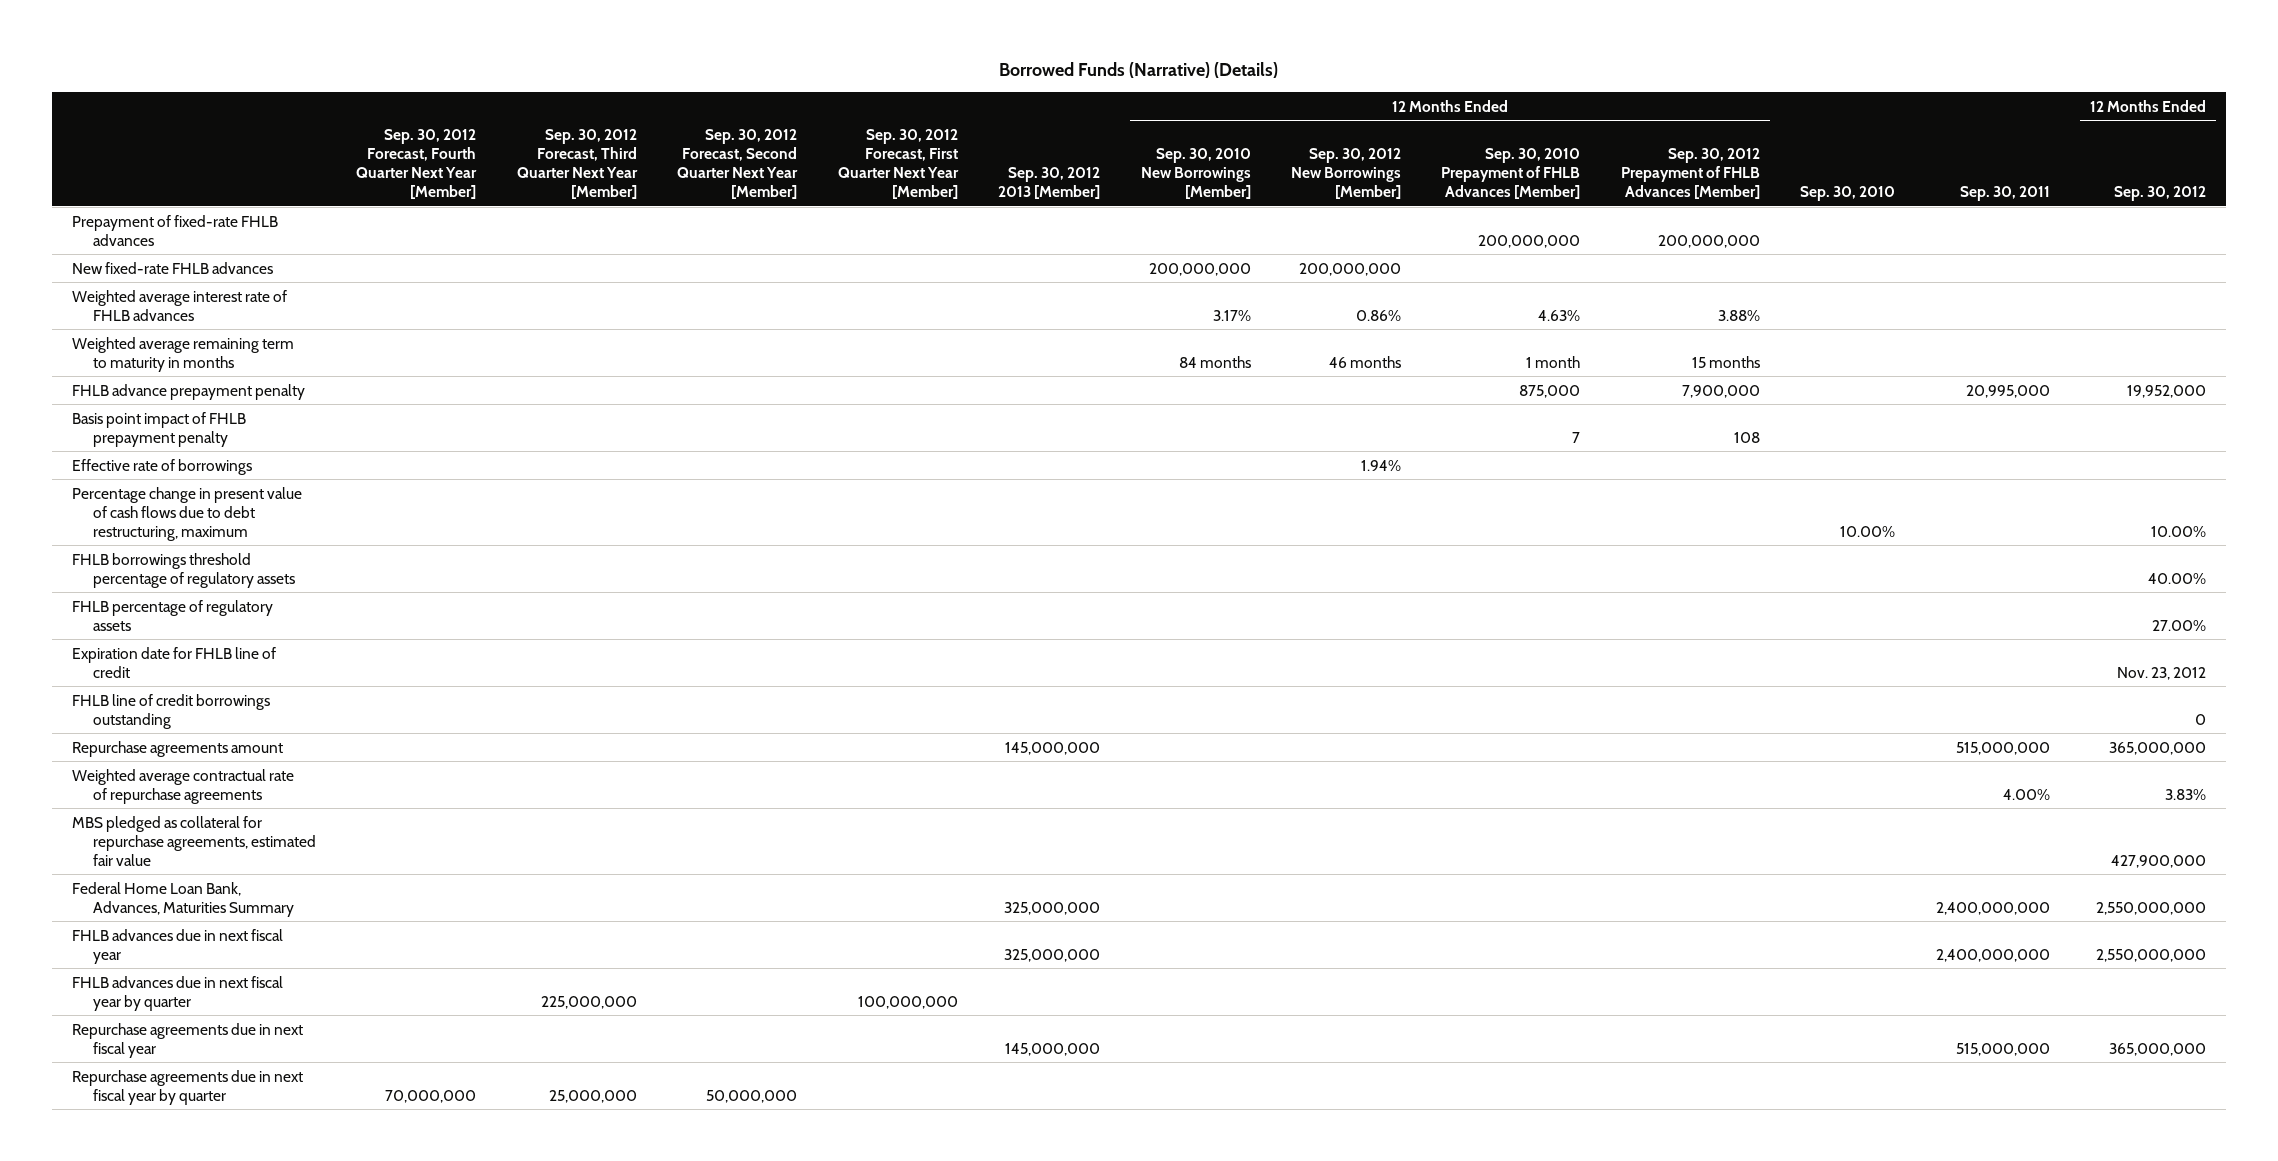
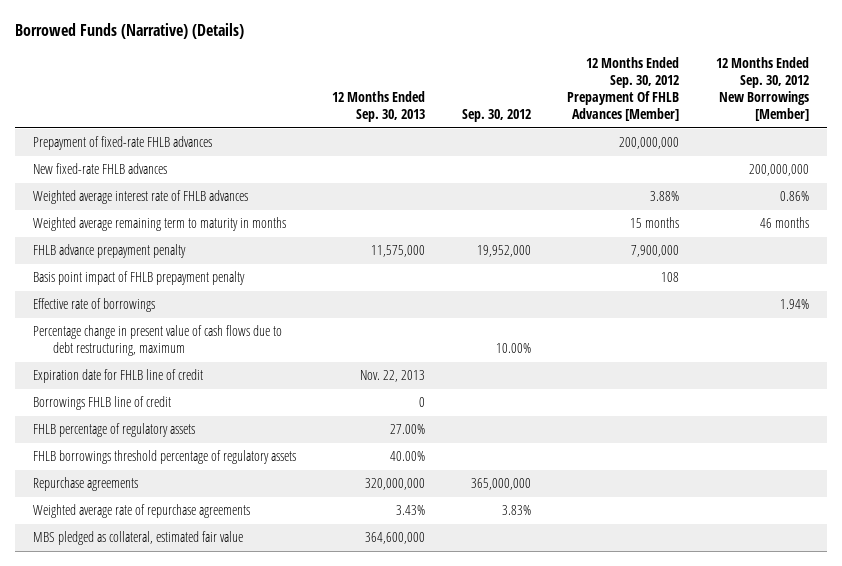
- | Sep. 30, 2012 Forecast, Fourth Quarter Next Year [Member] | Sep. 30, 2012 Forecast, Third Quarter Next Year [Member] | Sep. 30, 2012 Forecast, Second Quarter Next Year [Member] | Sep. 30, 2012 Forecast, First Quarter Next Year [Member] | Sep. 30, 2012 2013 [Member] | 12 Months Ended Sep. 30, 2010 New Borrowings [Member] | 12 Months Ended Sep. 30, 2012 New Borrowings [Member] | 12 Months Ended Sep. 30, 2010 Prepayment of FHLB Advances [Member] | 12 Months Ended Sep. 30, 2012 Prepayment of FHLB Advances [Member] | Sep. 30, 2010 | Sep. 30, 2011 | 12 Months Ended Sep. 30, 2012
+ | 12 Months Ended Sep. 30, 2013 | Sep. 30, 2012 | 12 Months Ended Sep. 30, 2012 Prepayment Of FHLB Advances [Member] | 12 Months Ended Sep. 30, 2012 New Borrowings [Member]
- FHLB line of credit borrowings outstanding | | | | | | | | | | | | 0
- Repurchase agreements amount | | | | | 145,000,000 | | | | | | 515,000,000 | 365,000,000
- Weighted average contractual rate of repurchase agreements | | | | | | | | | | | 4.00% | 3.83%
- MBS pledged as collateral for repurchase agreements, estimated fair value | | | | | | | | | | | | 427,900,000
- Federal Home Loan Bank, Advances, Maturities Summary | | | | | 325,000,000 | | | | | | 2,400,000,000 | 2,550,000,000
- FHLB advances due in next fiscal year | | | | | 325,000,000 | | | | | | 2,400,000,000 | 2,550,000,000
- FHLB advances due in next fiscal year by quarter | | 225,000,000 | | 100,000,000 | | | | | | | |
- Repurchase agreements due in next fiscal year | | | | | 145,000,000 | | | | | | 515,000,000 | 365,000,000
- Repurchase agreements due in next fiscal year by quarter | 70,000,000 | 25,000,000 | 50,000,000 | | | | | | | | |
+ Borrowings FHLB line of credit | 0 | | |
moved down: FHLB percentage of regulatory assets | 27.00% | | |
moved down: FHLB borrowings threshold percentage of regulatory assets | 40.00% | | |
+ Repurchase agreements | 320,000,000 | 365,000,000 | |
+ Weighted average rate of repurchase agreements | 3.43% | 3.83% | |
+ MBS pledged as collateral, estimated fair value | 364,600,000 | | |

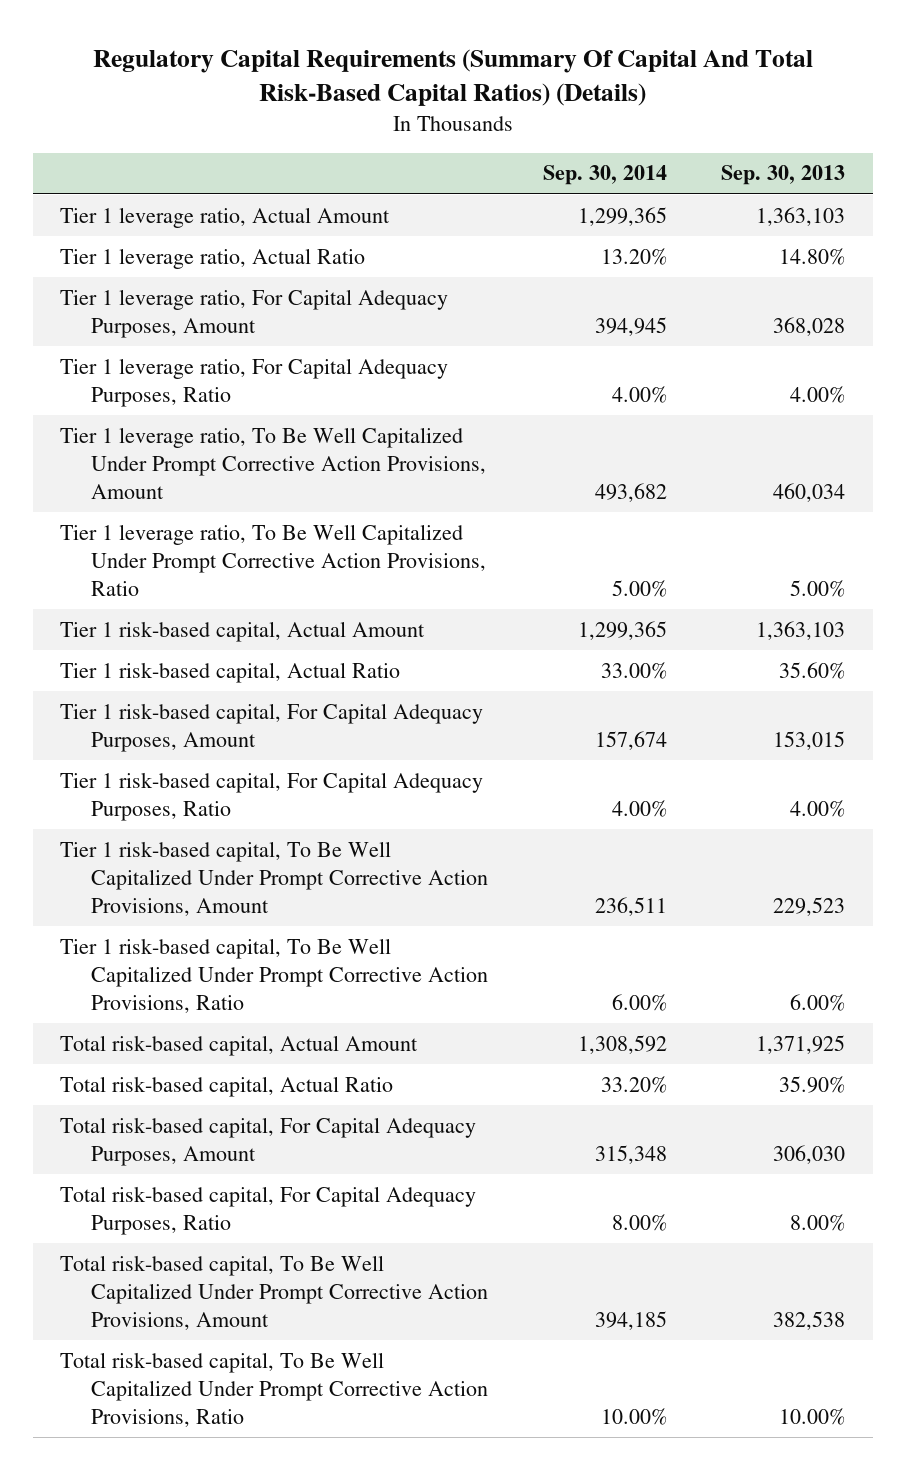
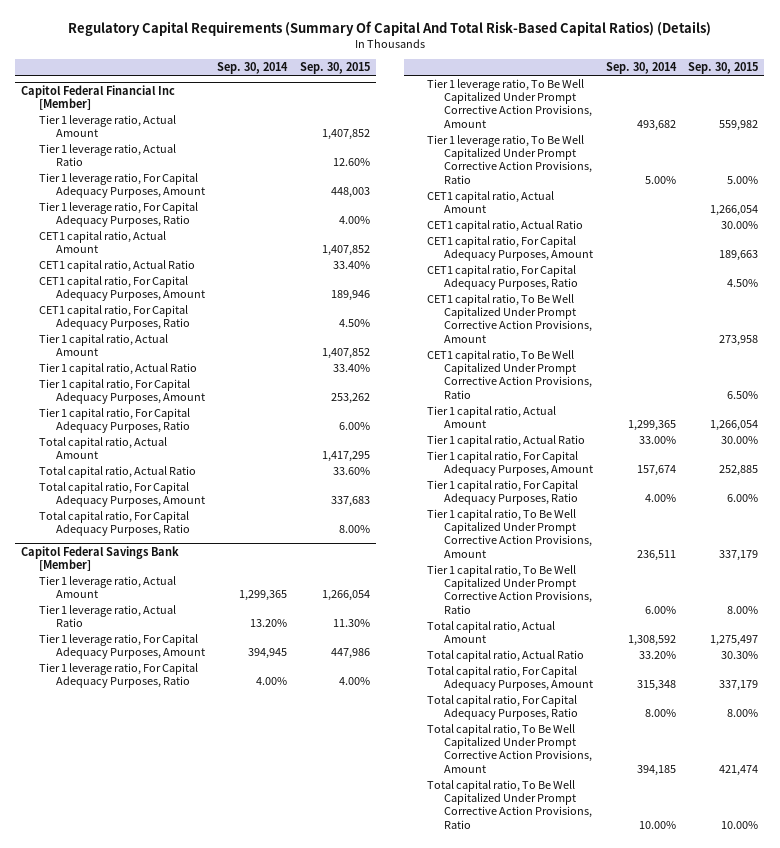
- | Sep. 30, 2014 | Sep. 30, 2013
+ | Sep. 30, 2014 | Sep. 30, 2015
+ Capitol Federal Financial Inc [Member]
+ Tier 1 leverage ratio, Actual Amount | | 1,407,852
+ Tier 1 leverage ratio, Actual Ratio | | 12.60%
+ Tier 1 leverage ratio, For Capital Adequacy Purposes, Amount | | 448,003
+ Tier 1 leverage ratio, For Capital Adequacy Purposes, Ratio | | 4.00%
+ CET1 capital ratio, Actual Amount | | 1,407,852
+ CET1 capital ratio, Actual Ratio | | 33.40%
+ CET1 capital ratio, For Capital Adequacy Purposes, Amount | | 189,946
+ CET1 capital ratio, For Capital Adequacy Purposes, Ratio | | 4.50%
+ Tier 1 capital ratio, Actual Amount | | 1,407,852
+ Tier 1 capital ratio, Actual Ratio | | 33.40%
+ Tier 1 capital ratio, For Capital Adequacy Purposes, Amount | | 253,262
+ Tier 1 capital ratio, For Capital Adequacy Purposes, Ratio | | 6.00%
+ Total capital ratio, Actual Amount | | 1,417,295
+ Total capital ratio, Actual Ratio | | 33.60%
+ Total capital ratio, For Capital Adequacy Purposes, Amount | | 337,683
+ Total capital ratio, For Capital Adequacy Purposes, Ratio | | 8.00%
+ Capitol Federal Savings Bank [Member]
- Tier 1 risk-based capital, Actual Amount | 1,299,365 | 1,363,103
- Tier 1 risk-based capital, Actual Ratio | 33.00% | 35.60%
- Tier 1 risk-based capital, For Capital Adequacy Purposes, Amount | 157,674 | 153,015
- Tier 1 risk-based capital, For Capital Adequacy Purposes, Ratio | 4.00% | 4.00%
- Tier 1 risk-based capital, To Be Well Capitalized Under Prompt Corrective Action Provisions, Amount | 236,511 | 229,523
- Tier 1 risk-based capital, To Be Well Capitalized Under Prompt Corrective Action Provisions, Ratio | 6.00% | 6.00%
- Total risk-based capital, Actual Amount | 1,308,592 | 1,371,925
- Total risk-based capital, Actual Ratio | 33.20% | 35.90%
- Total risk-based capital, For Capital Adequacy Purposes, Amount | 315,348 | 306,030
- Total risk-based capital, For Capital Adequacy Purposes, Ratio | 8.00% | 8.00%
- Total risk-based capital, To Be Well Capitalized Under Prompt Corrective Action Provisions, Amount | 394,185 | 382,538
- Total risk-based capital, To Be Well Capitalized Under Prompt Corrective Action Provisions, Ratio | 10.00% | 10.00%
+ CET1 capital ratio, Actual Amount | | 1,266,054
+ CET1 capital ratio, Actual Ratio | | 30.00%
+ CET1 capital ratio, For Capital Adequacy Purposes, Amount | | 189,663
+ CET1 capital ratio, For Capital Adequacy Purposes, Ratio | | 4.50%
+ CET1 capital ratio, To Be Well Capitalized Under Prompt Corrective Action Provisions, Amount | | 273,958
+ CET1 capital ratio, To Be Well Capitalized Under Prompt Corrective Action Provisions, Ratio | | 6.50%
+ Tier 1 capital ratio, Actual Amount | 1,299,365 | 1,266,054
+ Tier 1 capital ratio, Actual Ratio | 33.00% | 30.00%
+ Tier 1 capital ratio, For Capital Adequacy Purposes, Amount | 157,674 | 252,885
+ Tier 1 capital ratio, For Capital Adequacy Purposes, Ratio | 4.00% | 6.00%
+ Tier 1 capital ratio, To Be Well Capitalized Under Prompt Corrective Action Provisions, Amount | 236,511 | 337,179
+ Tier 1 capital ratio, To Be Well Capitalized Under Prompt Corrective Action Provisions, Ratio | 6.00% | 8.00%
+ Total capital ratio, Actual Amount | 1,308,592 | 1,275,497
+ Total capital ratio, Actual Ratio | 33.20% | 30.30%
+ Total capital ratio, For Capital Adequacy Purposes, Amount | 315,348 | 337,179
+ Total capital ratio, For Capital Adequacy Purposes, Ratio | 8.00% | 8.00%
+ Total capital ratio, To Be Well Capitalized Under Prompt Corrective Action Provisions, Amount | 394,185 | 421,474
+ Total capital ratio, To Be Well Capitalized Under Prompt Corrective Action Provisions, Ratio | 10.00% | 10.00%

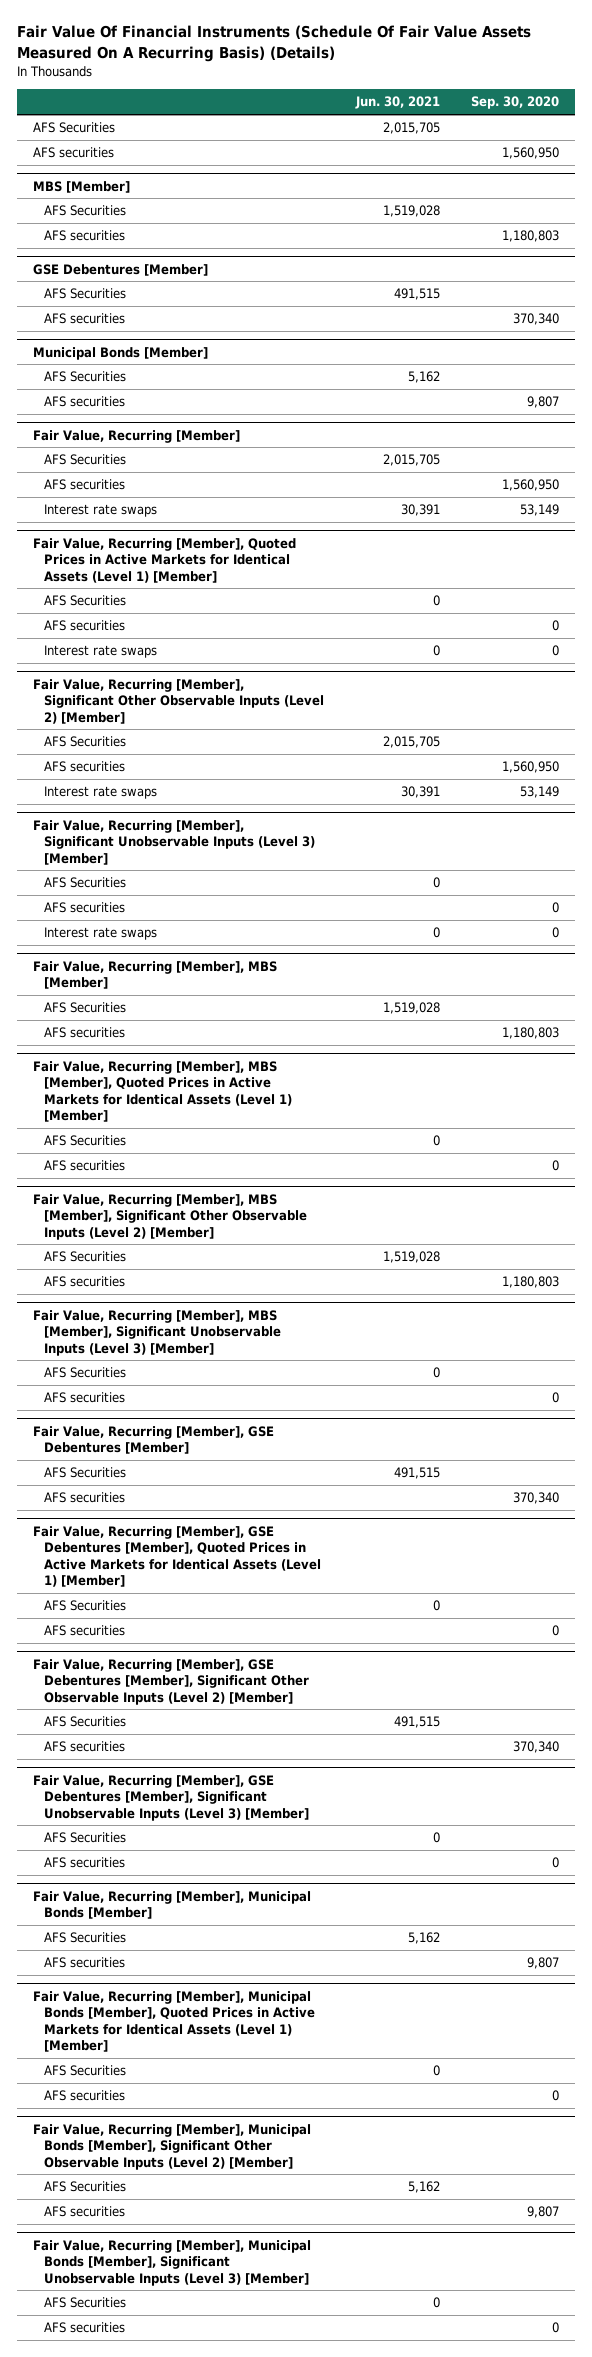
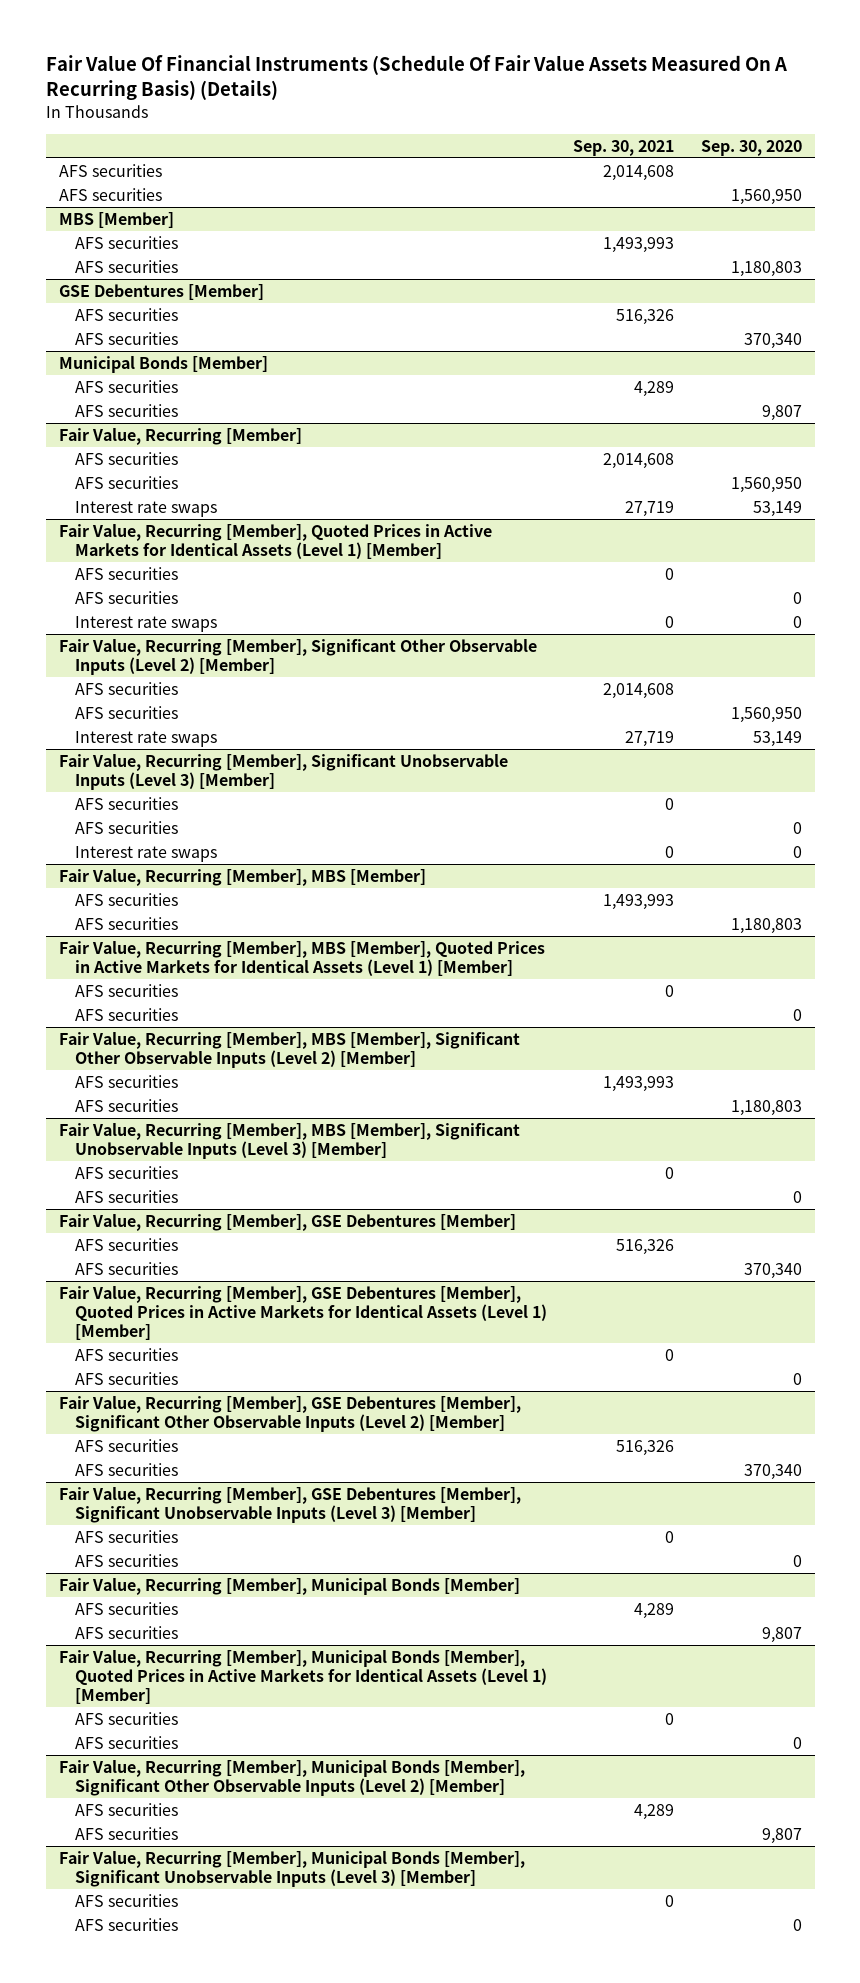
- | Jun. 30, 2021 | Sep. 30, 2020
+ | Sep. 30, 2021 | Sep. 30, 2020
- AFS Securities | 2,015,705 |
+ AFS securities | 2,014,608 |
@ MBS [Member]
- AFS Securities | 1,519,028 |
+ AFS securities | 1,493,993 |
@ GSE Debentures [Member]
- AFS Securities | 491,515 |
+ AFS securities | 516,326 |
@ Municipal Bonds [Member]
- AFS Securities | 5,162 |
+ AFS securities | 4,289 |
@ Fair Value, Recurring [Member]
- AFS Securities | 2,015,705 |
+ AFS securities | 2,014,608 |
@ Fair Value, Recurring [Member], Quoted Prices in Active Markets for Identical Assets (Level 1) [Member]
- AFS Securities | 0 |
+ AFS securities | 0 |
@ Fair Value, Recurring [Member], Significant Other Observable Inputs (Level 2) [Member]
- AFS Securities | 2,015,705 |
+ AFS securities | 2,014,608 |
@ Fair Value, Recurring [Member], Significant Unobservable Inputs (Level 3) [Member]
- AFS Securities | 0 |
+ AFS securities | 0 |
@ Fair Value, Recurring [Member], MBS [Member]
- AFS Securities | 1,519,028 |
+ AFS securities | 1,493,993 |
@ Fair Value, Recurring [Member], MBS [Member], Quoted Prices in Active Markets for Identical Assets (Level 1) [Member]
- AFS Securities | 0 |
+ AFS securities | 0 |
@ Fair Value, Recurring [Member], MBS [Member], Significant Other Observable Inputs (Level 2) [Member]
- AFS Securities | 1,519,028 |
+ AFS securities | 1,493,993 |
@ Fair Value, Recurring [Member], MBS [Member], Significant Unobservable Inputs (Level 3) [Member]
- AFS Securities | 0 |
+ AFS securities | 0 |
@ Fair Value, Recurring [Member], GSE Debentures [Member]
- AFS Securities | 491,515 |
+ AFS securities | 516,326 |
@ Fair Value, Recurring [Member], GSE Debentures [Member], Quoted Prices in Active Markets for Identical Assets (Level 1) [Member]
- AFS Securities | 0 |
+ AFS securities | 0 |
@ Fair Value, Recurring [Member], GSE Debentures [Member], Significant Other Observable Inputs (Level 2) [Member]
- AFS Securities | 491,515 |
+ AFS securities | 516,326 |
@ Fair Value, Recurring [Member], GSE Debentures [Member], Significant Unobservable Inputs (Level 3) [Member]
- AFS Securities | 0 |
+ AFS securities | 0 |
@ Fair Value, Recurring [Member], Municipal Bonds [Member]
- AFS Securities | 5,162 |
+ AFS securities | 4,289 |
@ Fair Value, Recurring [Member], Municipal Bonds [Member], Quoted Prices in Active Markets for Identical Assets (Level 1) [Member]
- AFS Securities | 0 |
+ AFS securities | 0 |
@ Fair Value, Recurring [Member], Municipal Bonds [Member], Significant Other Observable Inputs (Level 2) [Member]
- AFS Securities | 5,162 |
+ AFS securities | 4,289 |
@ Fair Value, Recurring [Member], Municipal Bonds [Member], Significant Unobservable Inputs (Level 3) [Member]
- AFS Securities | 0 |
+ AFS securities | 0 |

